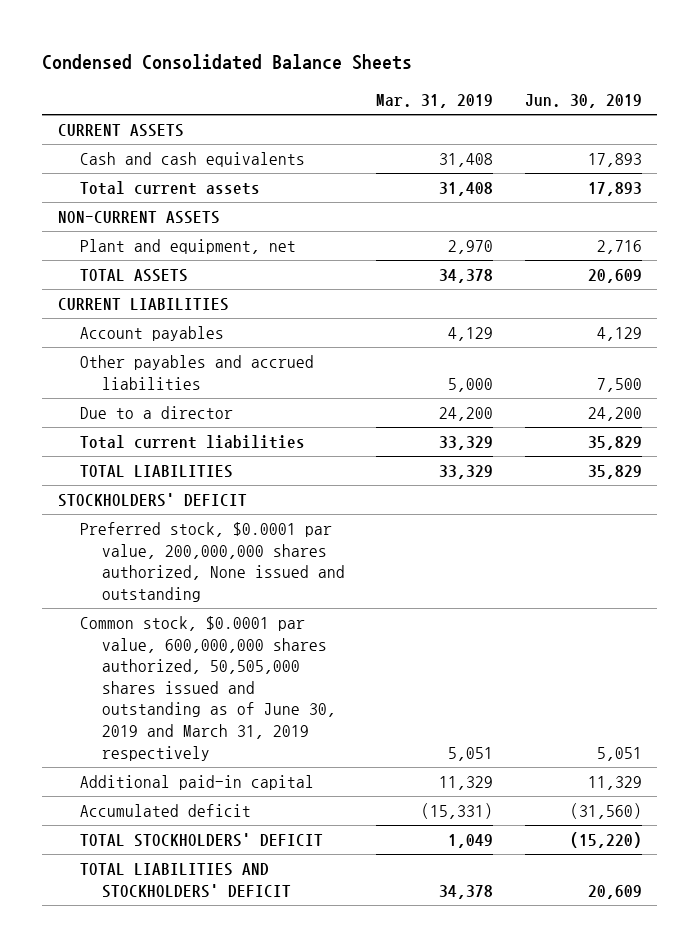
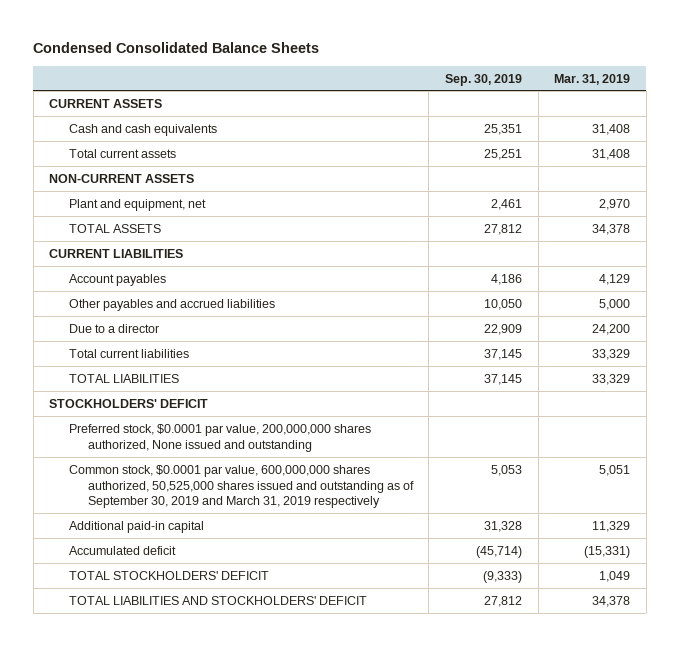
- | Mar. 31, 2019 | Jun. 30, 2019
+ | Sep. 30, 2019 | Mar. 31, 2019
- Common stock, $0.0001 par value, 600,000,000 shares authorized, 50,505,000 shares issued and outstanding as of June 30, 2019 and March 31, 2019 respectively | 5,051 | 5,051
+ Common stock, $0.0001 par value, 600,000,000 shares authorized, 50,525,000 shares issued and outstanding as of September 30, 2019 and March 31, 2019 respectively | 5,053 | 5,051

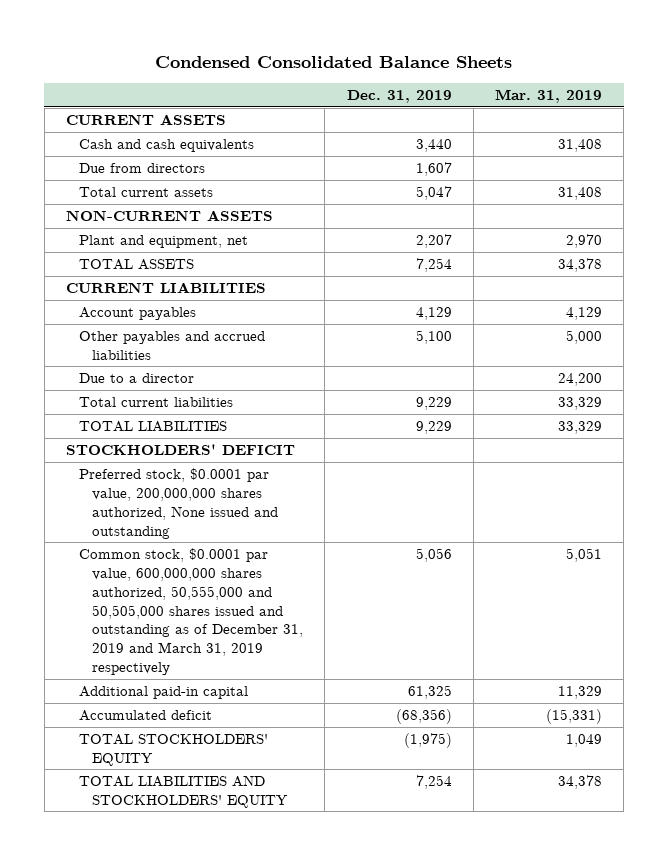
- | Sep. 30, 2019 | Mar. 31, 2019
+ | Dec. 31, 2019 | Mar. 31, 2019
+ Due from directors | 1,607 |
- Common stock, $0.0001 par value, 600,000,000 shares authorized, 50,525,000 shares issued and outstanding as of September 30, 2019 and March 31, 2019 respectively | 5,053 | 5,051
+ Common stock, $0.0001 par value, 600,000,000 shares authorized, 50,555,000 and 50,505,000 shares issued and outstanding as of December 31, 2019 and March 31, 2019 respectively | 5,056 | 5,051
- TOTAL STOCKHOLDERS' DEFICIT | (9,333) | 1,049
- TOTAL LIABILITIES AND STOCKHOLDERS' DEFICIT | 27,812 | 34,378
+ TOTAL STOCKHOLDERS' EQUITY | (1,975) | 1,049
+ TOTAL LIABILITIES AND STOCKHOLDERS' EQUITY | 7,254 | 34,378

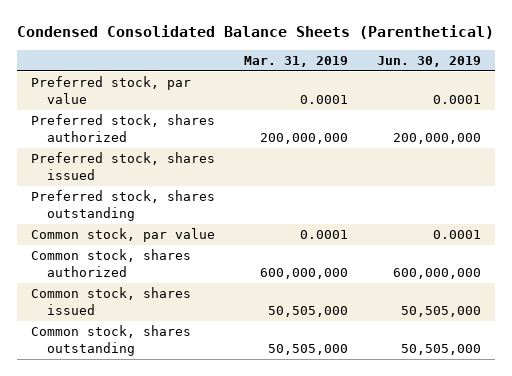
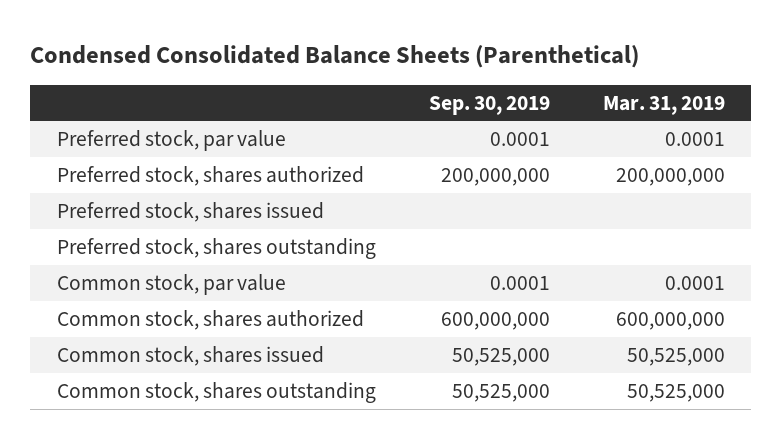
- | Mar. 31, 2019 | Jun. 30, 2019
+ | Sep. 30, 2019 | Mar. 31, 2019
- Common stock, shares issued | 50,505,000 | 50,505,000
- Common stock, shares outstanding | 50,505,000 | 50,505,000
+ Common stock, shares issued | 50,525,000 | 50,525,000
+ Common stock, shares outstanding | 50,525,000 | 50,525,000

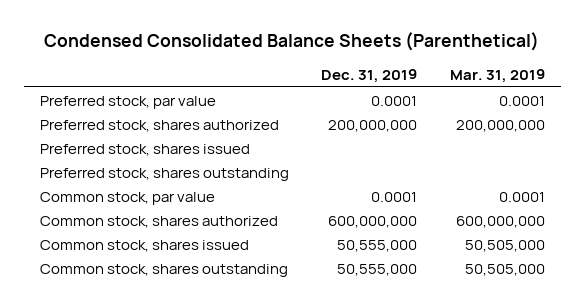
- | Sep. 30, 2019 | Mar. 31, 2019
+ | Dec. 31, 2019 | Mar. 31, 2019
- Common stock, shares issued | 50,525,000 | 50,525,000
- Common stock, shares outstanding | 50,525,000 | 50,525,000
+ Common stock, shares issued | 50,555,000 | 50,505,000
+ Common stock, shares outstanding | 50,555,000 | 50,505,000

